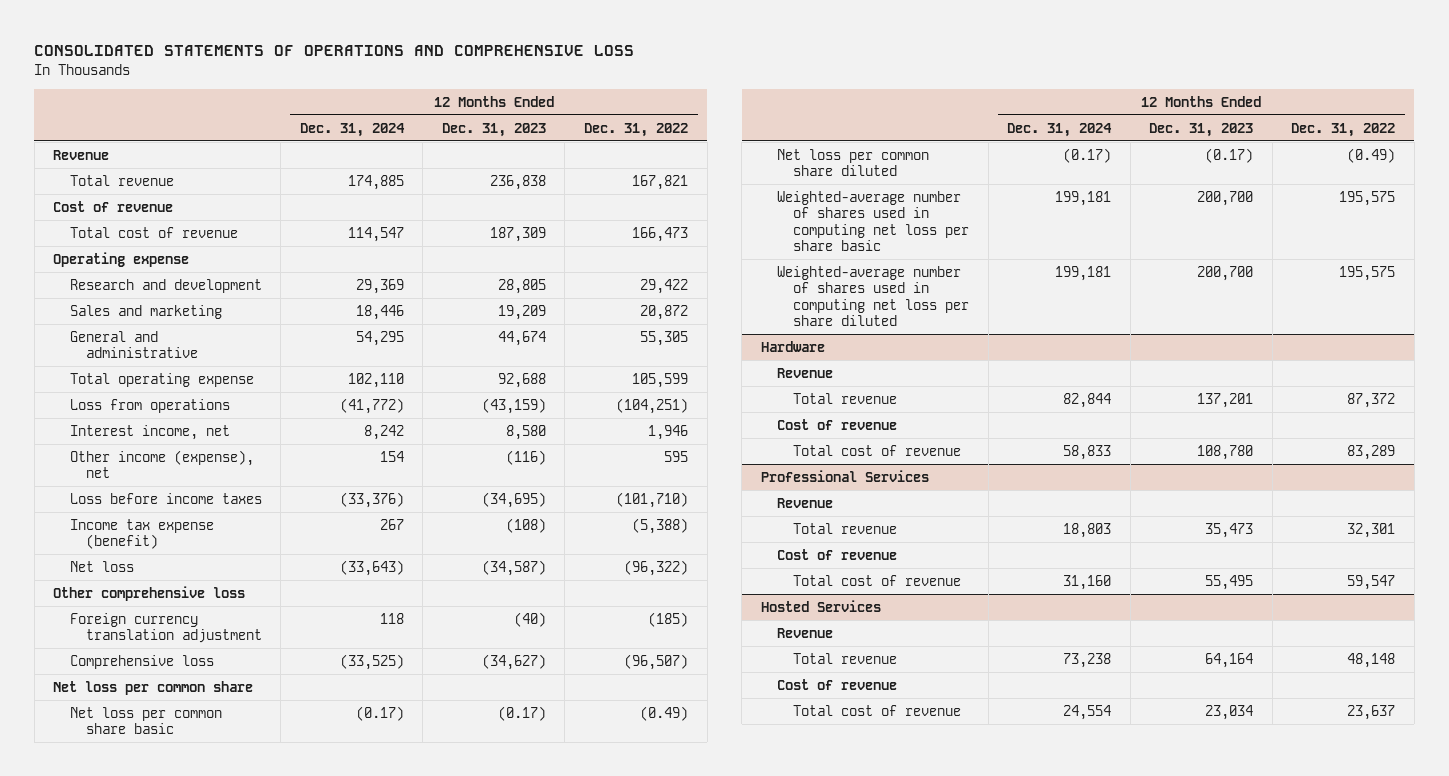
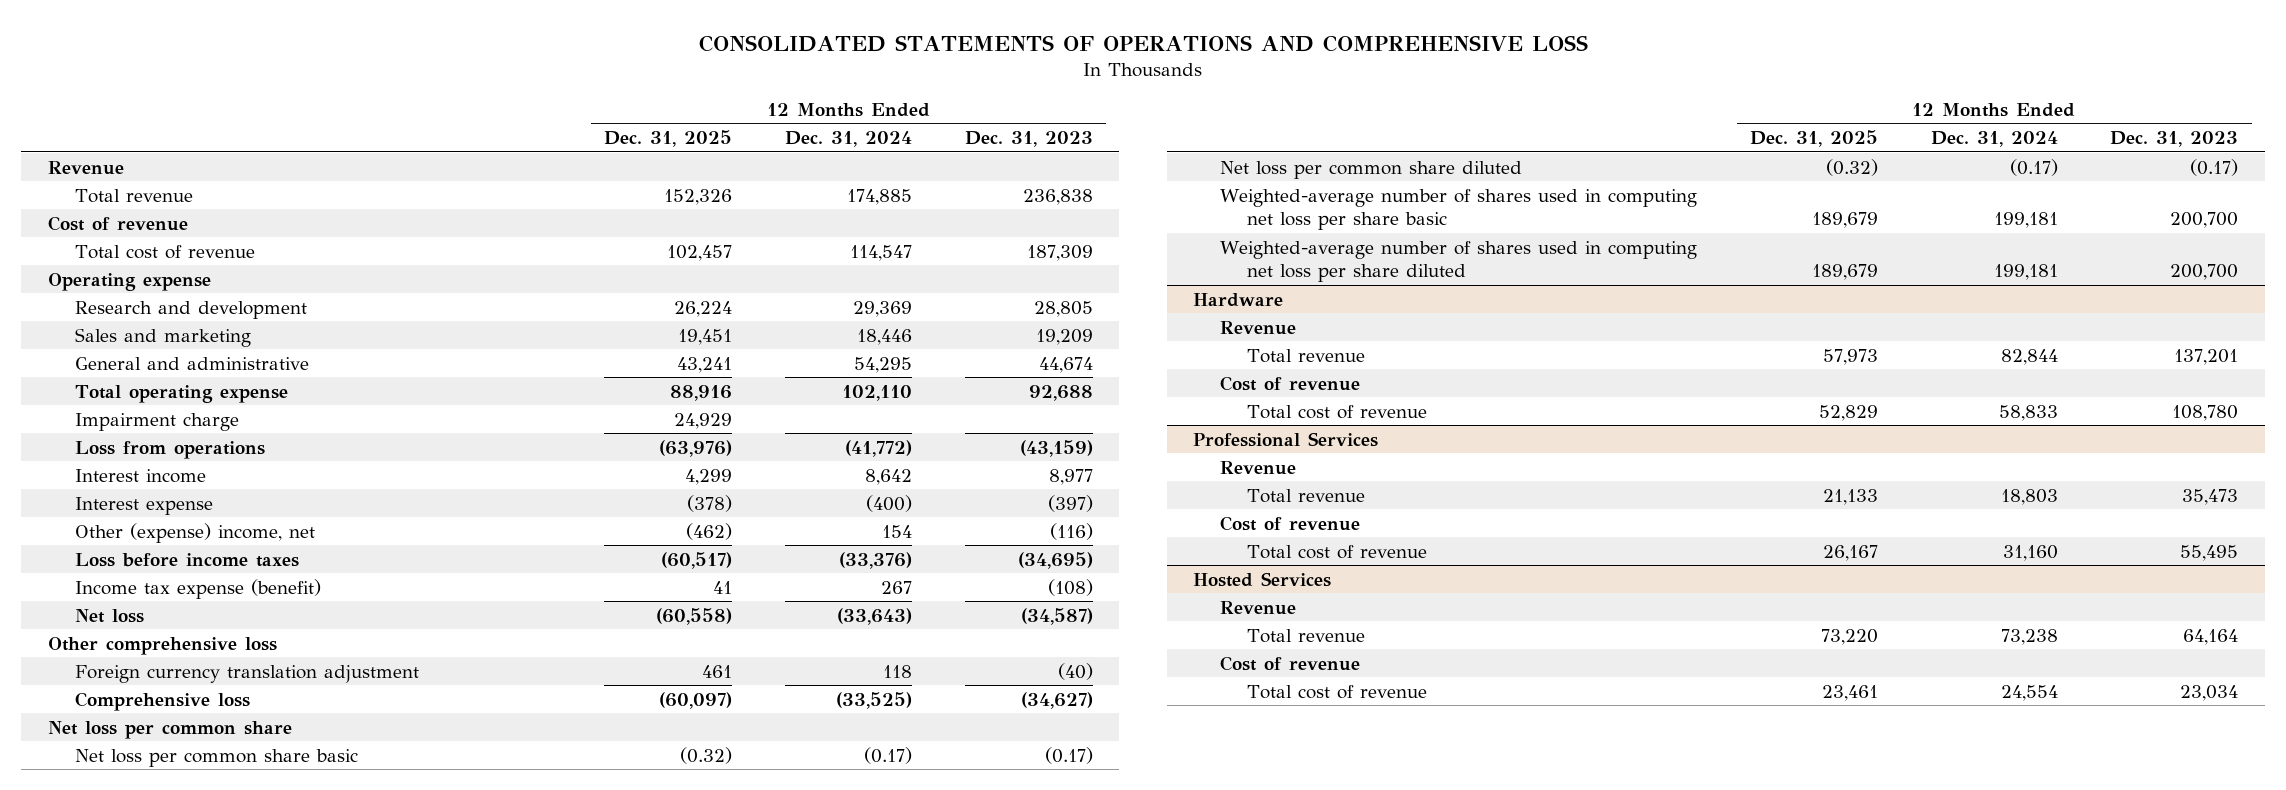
- | 12 Months Ended Dec. 31, 2024 | 12 Months Ended Dec. 31, 2023 | 12 Months Ended Dec. 31, 2022
+ | 12 Months Ended Dec. 31, 2025 | 12 Months Ended Dec. 31, 2024 | 12 Months Ended Dec. 31, 2023
+ Impairment charge | 24,929 | |
- Interest income, net | 8,242 | 8,580 | 1,946
- Other income (expense), net | 154 | (116) | 595
+ Interest income | 4,299 | 8,642 | 8,977
+ Interest expense | (378) | (400) | (397)
+ Other (expense) income, net | (462) | 154 | (116)

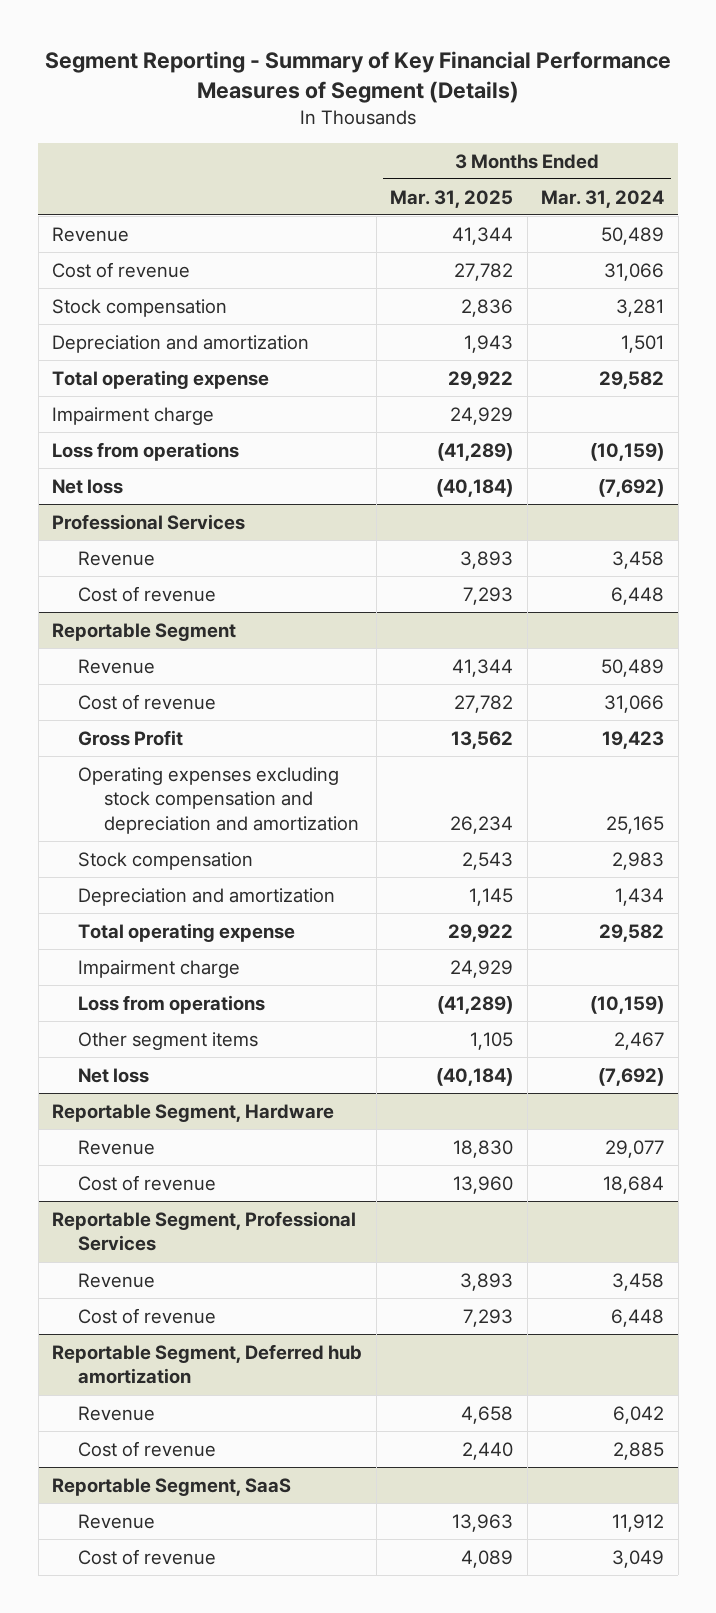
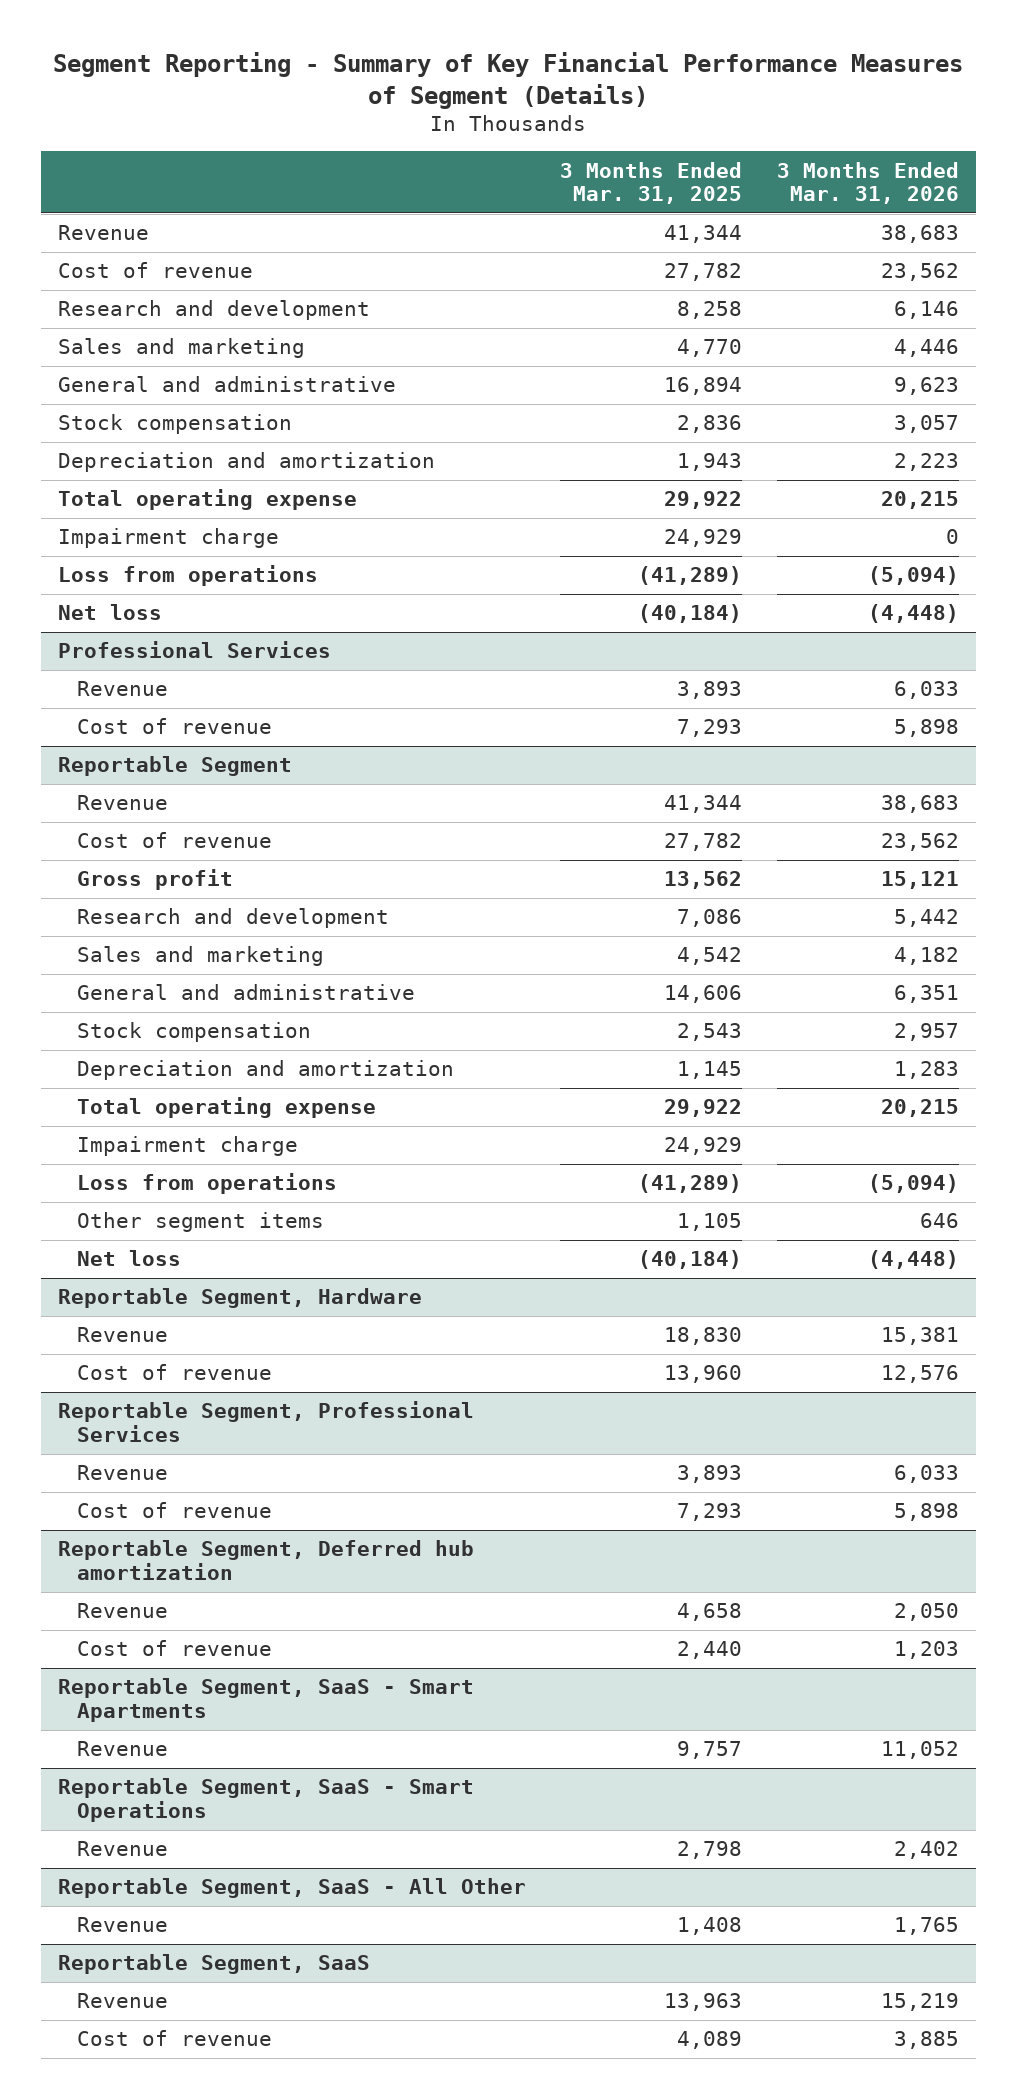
- | 3 Months Ended Mar. 31, 2025 | 3 Months Ended Mar. 31, 2024
+ | 3 Months Ended Mar. 31, 2025 | 3 Months Ended Mar. 31, 2026
+ Research and development | 8,258 | 6,146
+ Sales and marketing | 4,770 | 4,446
+ General and administrative | 16,894 | 9,623
@ Reportable Segment
- Gross Profit | 13,562 | 19,423
- Operating expenses excluding stock compensation and depreciation and amortization | 26,234 | 25,165
+ Gross profit | 13,562 | 15,121
+ Research and development | 7,086 | 5,442
+ Sales and marketing | 4,542 | 4,182
+ General and administrative | 14,606 | 6,351
+ Reportable Segment, SaaS - Smart Apartments
+ Revenue | 9,757 | 11,052
+ Reportable Segment, SaaS - Smart Operations
+ Revenue | 2,798 | 2,402
+ Reportable Segment, SaaS - All Other
+ Revenue | 1,408 | 1,765

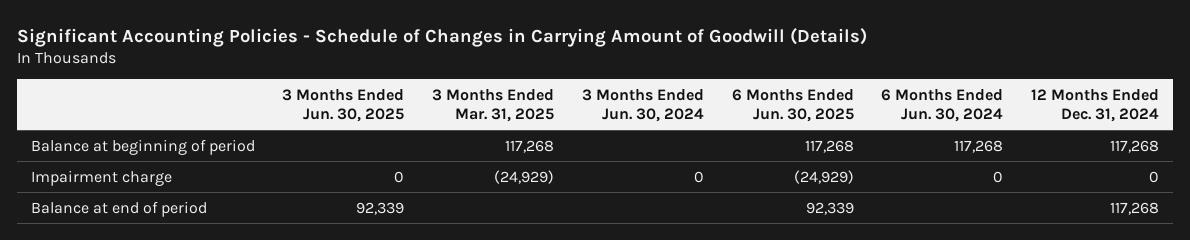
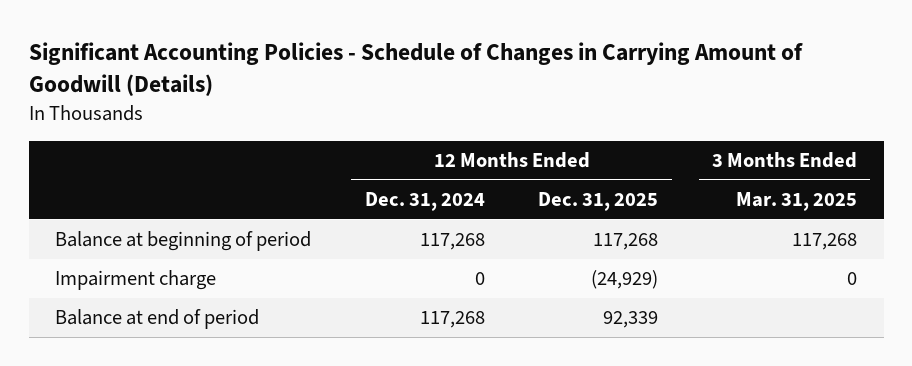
- | 3 Months Ended Jun. 30, 2025 | 3 Months Ended Mar. 31, 2025 | 3 Months Ended Jun. 30, 2024 | 6 Months Ended Jun. 30, 2025 | 6 Months Ended Jun. 30, 2024 | 12 Months Ended Dec. 31, 2024
+ | 12 Months Ended Dec. 31, 2024 | 12 Months Ended Dec. 31, 2025 | 3 Months Ended Mar. 31, 2025
- Impairment charge | 0 | (24,929) | 0 | (24,929) | 0 | 0
+ Impairment charge | 0 | (24,929) | 0

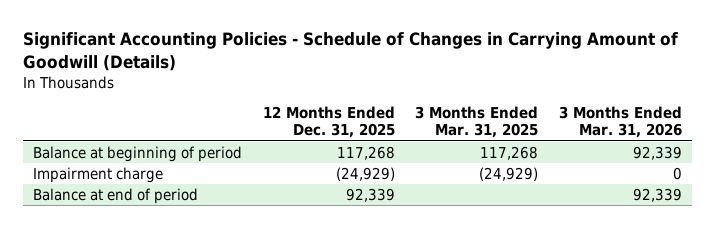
- | 12 Months Ended Dec. 31, 2024 | 12 Months Ended Dec. 31, 2025 | 3 Months Ended Mar. 31, 2025
+ | 12 Months Ended Dec. 31, 2025 | 3 Months Ended Mar. 31, 2025 | 3 Months Ended Mar. 31, 2026
- Impairment charge | 0 | (24,929) | 0
+ Impairment charge | (24,929) | (24,929) | 0

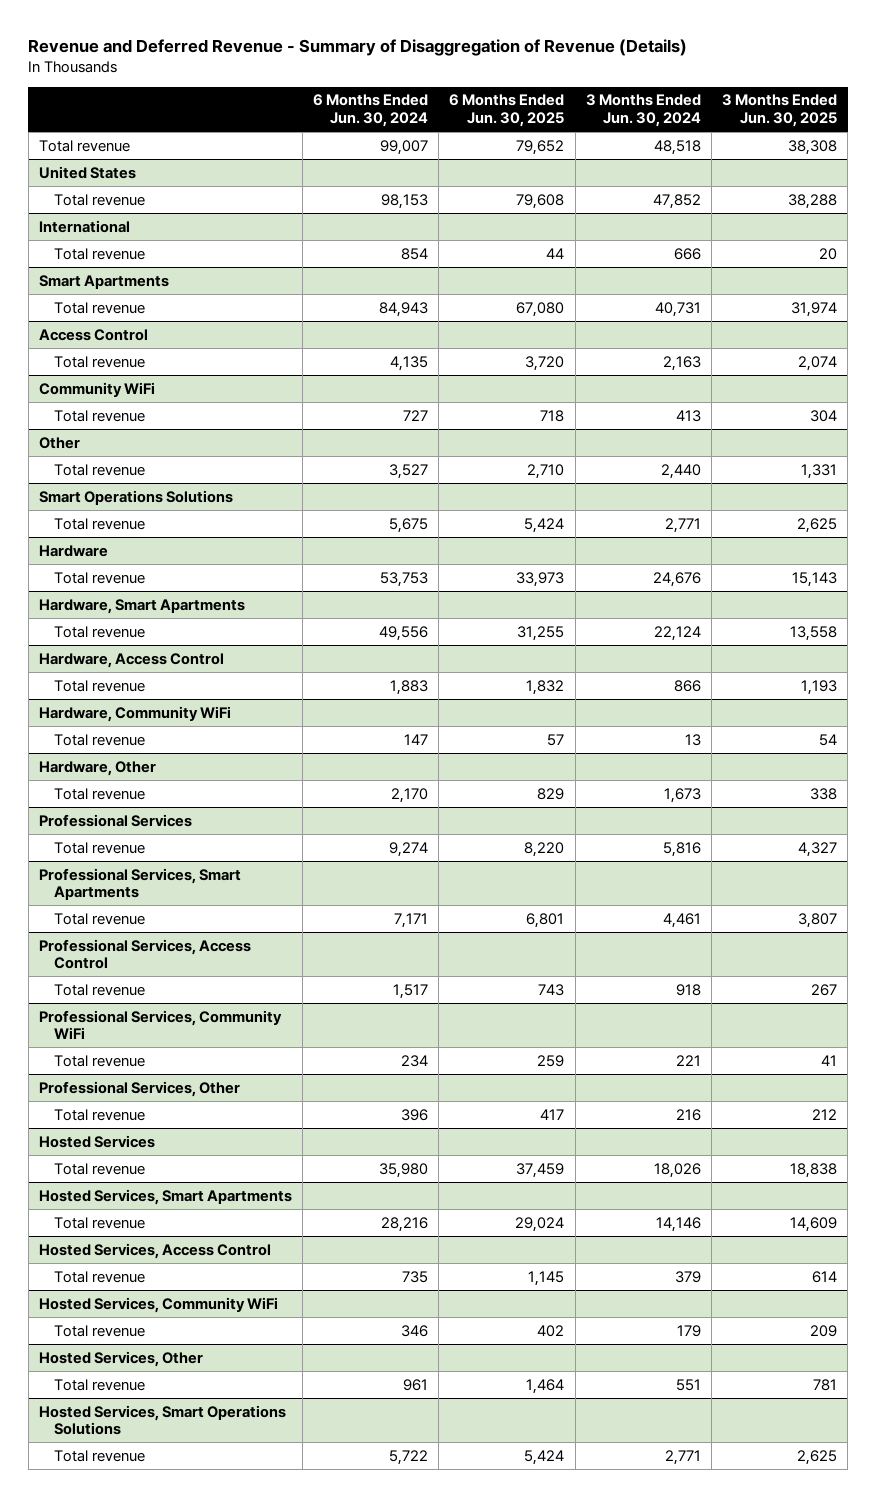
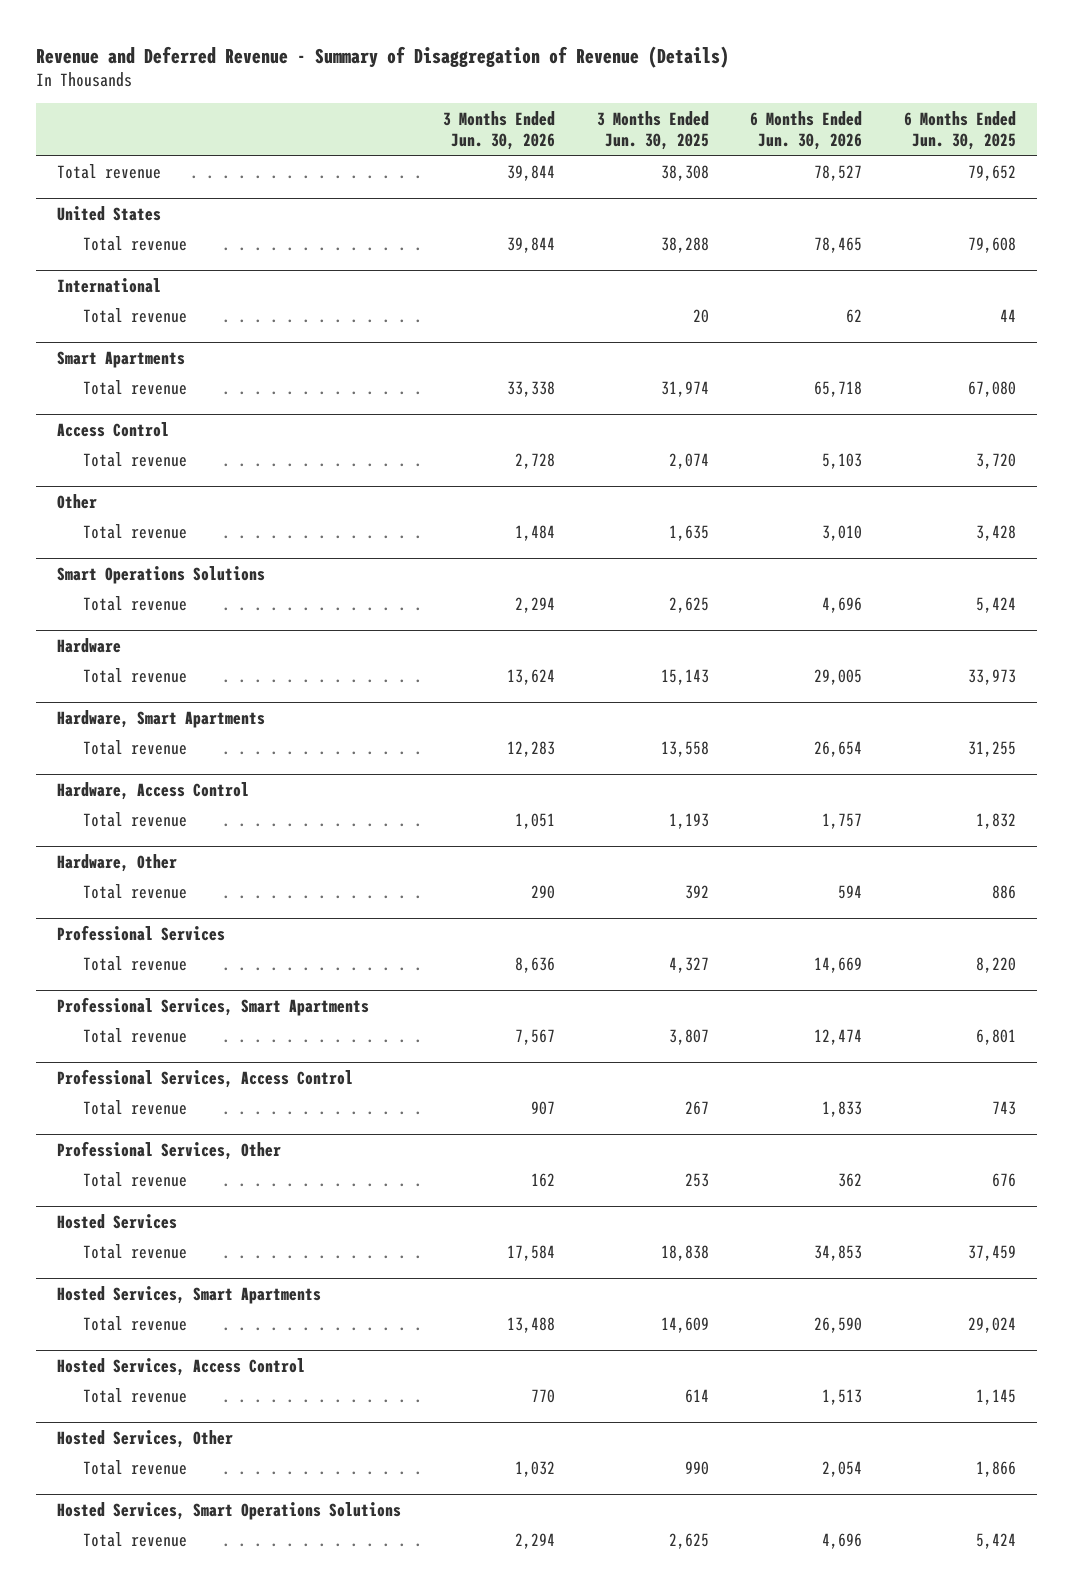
- | 6 Months Ended Jun. 30, 2024 | 6 Months Ended Jun. 30, 2025 | 3 Months Ended Jun. 30, 2024 | 3 Months Ended Jun. 30, 2025
+ | 3 Months Ended Jun. 30, 2026 | 3 Months Ended Jun. 30, 2025 | 6 Months Ended Jun. 30, 2026 | 6 Months Ended Jun. 30, 2025
- Community WiFi
- Total revenue | 727 | 718 | 413 | 304
@ Other
- Total revenue | 3,527 | 2,710 | 2,440 | 1,331
+ Total revenue | 1,484 | 1,635 | 3,010 | 3,428
- Hardware, Community WiFi
- Total revenue | 147 | 57 | 13 | 54
@ Hardware, Other
- Total revenue | 2,170 | 829 | 1,673 | 338
+ Total revenue | 290 | 392 | 594 | 886
- Professional Services, Community WiFi
- Total revenue | 234 | 259 | 221 | 41
@ Professional Services, Other
- Total revenue | 396 | 417 | 216 | 212
+ Total revenue | 162 | 253 | 362 | 676
- Hosted Services, Community WiFi
- Total revenue | 346 | 402 | 179 | 209
@ Hosted Services, Other
- Total revenue | 961 | 1,464 | 551 | 781
+ Total revenue | 1,032 | 990 | 2,054 | 1,866

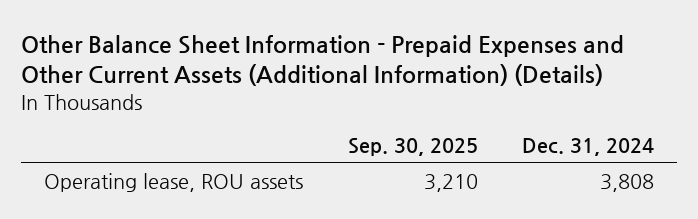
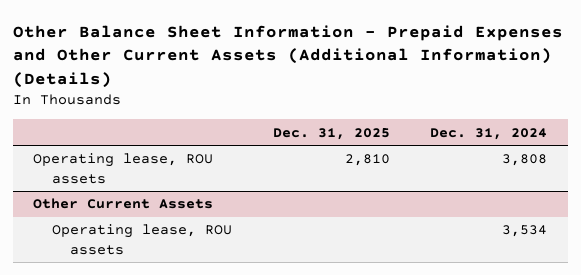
- | Sep. 30, 2025 | Dec. 31, 2024
+ | Dec. 31, 2025 | Dec. 31, 2024
+ Other Current Assets
+ Operating lease, ROU assets | | 3,534

